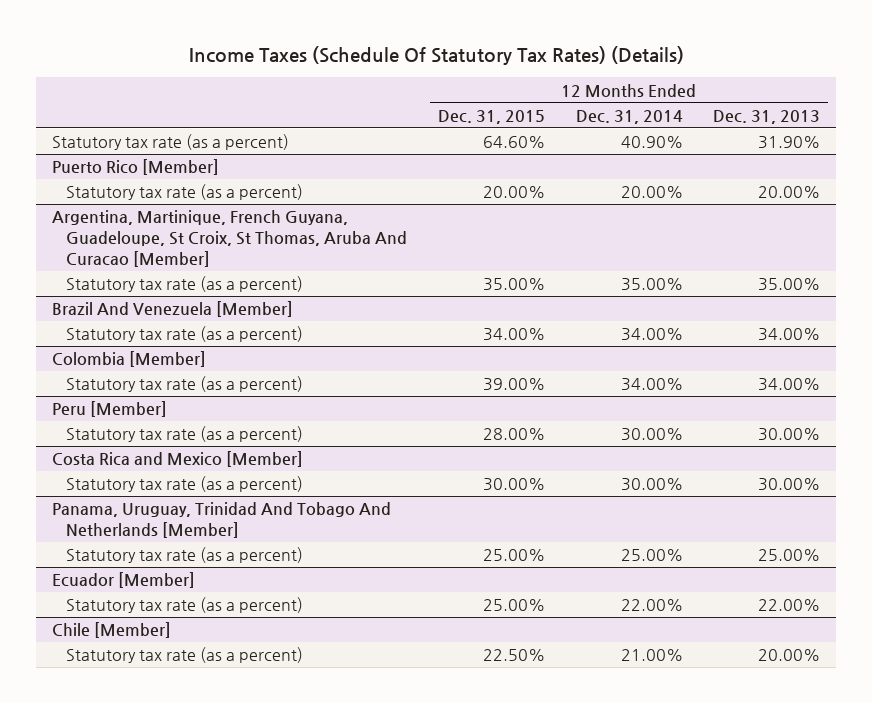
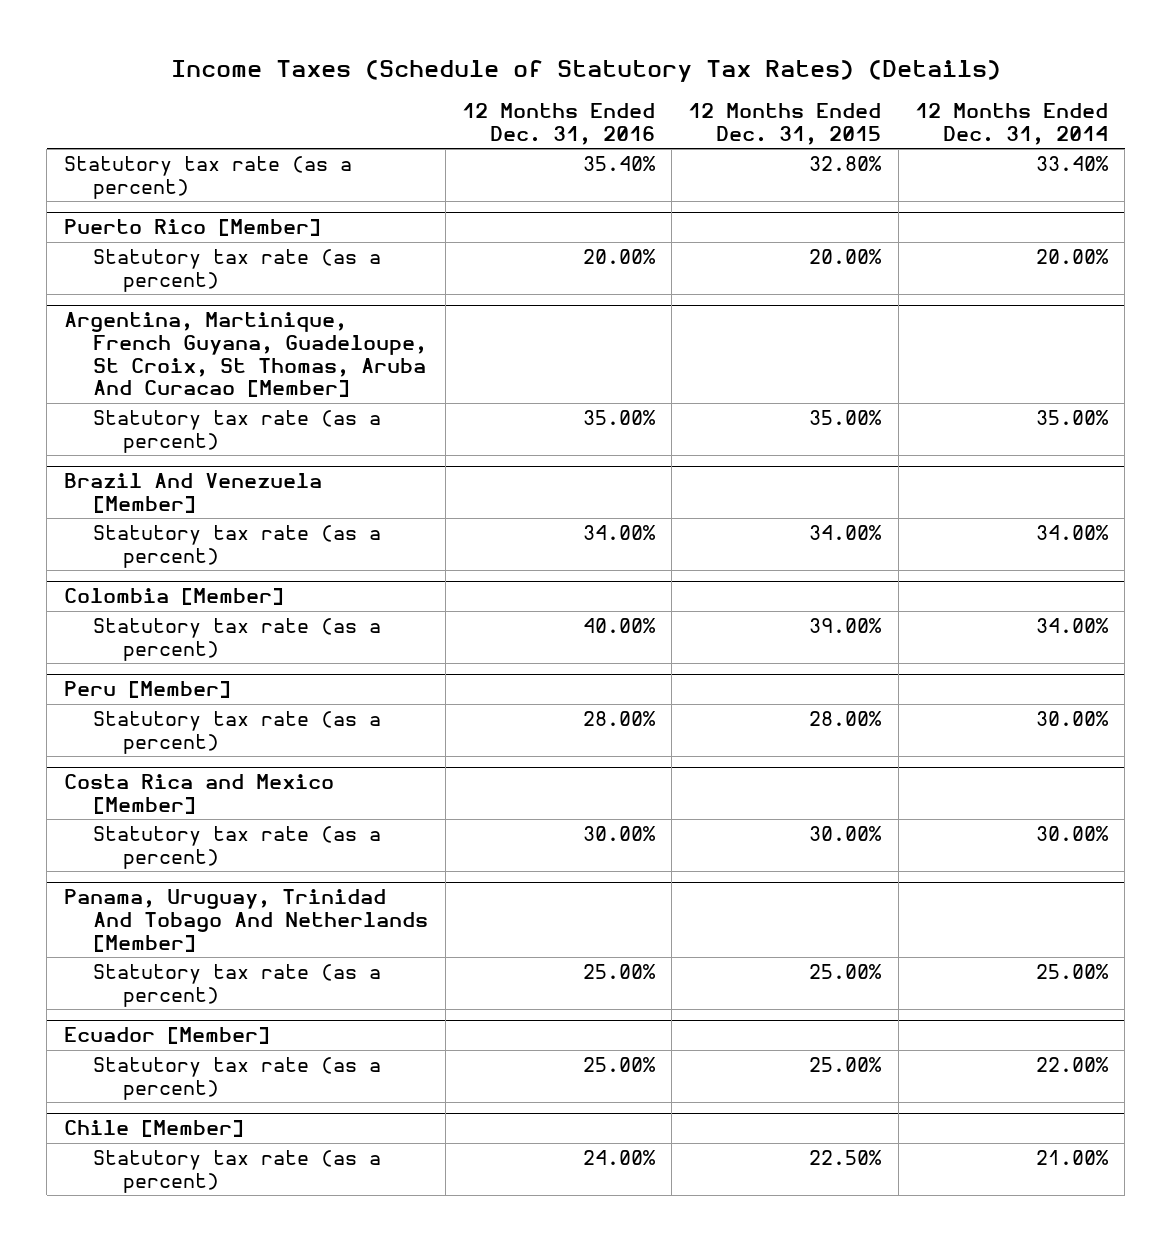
- Income Taxes (Schedule Of Statutory Tax Rates) (Details)
+ Income Taxes (Schedule of Statutory Tax Rates) (Details)
- | 12 Months Ended Dec. 31, 2015 | 12 Months Ended Dec. 31, 2014 | 12 Months Ended Dec. 31, 2013
+ | 12 Months Ended Dec. 31, 2016 | 12 Months Ended Dec. 31, 2015 | 12 Months Ended Dec. 31, 2014
- Statutory tax rate (as a percent) | 64.60% | 40.90% | 31.90%
+ Statutory tax rate (as a percent) | 35.40% | 32.80% | 33.40%

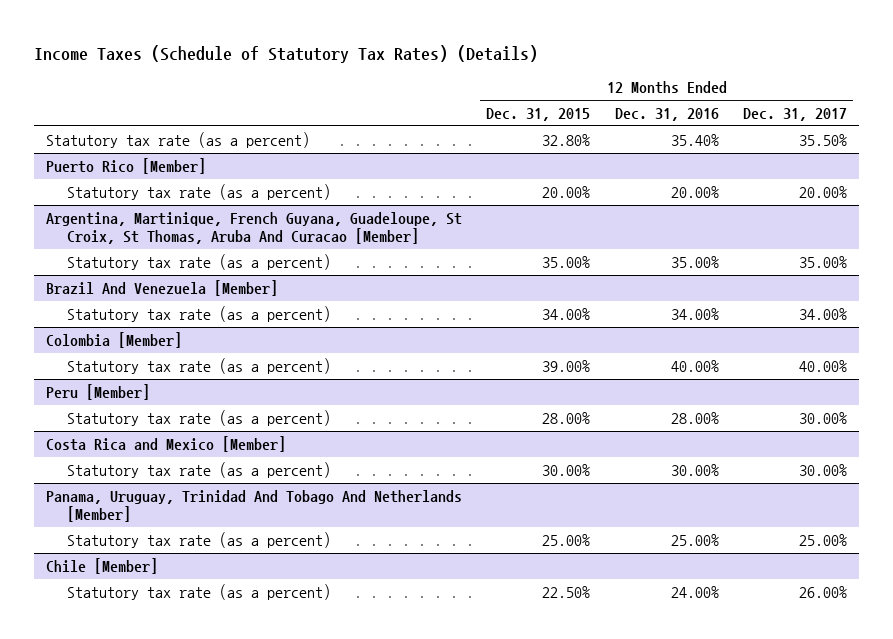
- | 12 Months Ended Dec. 31, 2016 | 12 Months Ended Dec. 31, 2015 | 12 Months Ended Dec. 31, 2014
+ | 12 Months Ended Dec. 31, 2015 | 12 Months Ended Dec. 31, 2016 | 12 Months Ended Dec. 31, 2017
- Ecuador [Member]
- Statutory tax rate (as a percent) | 25.00% | 25.00% | 22.00%

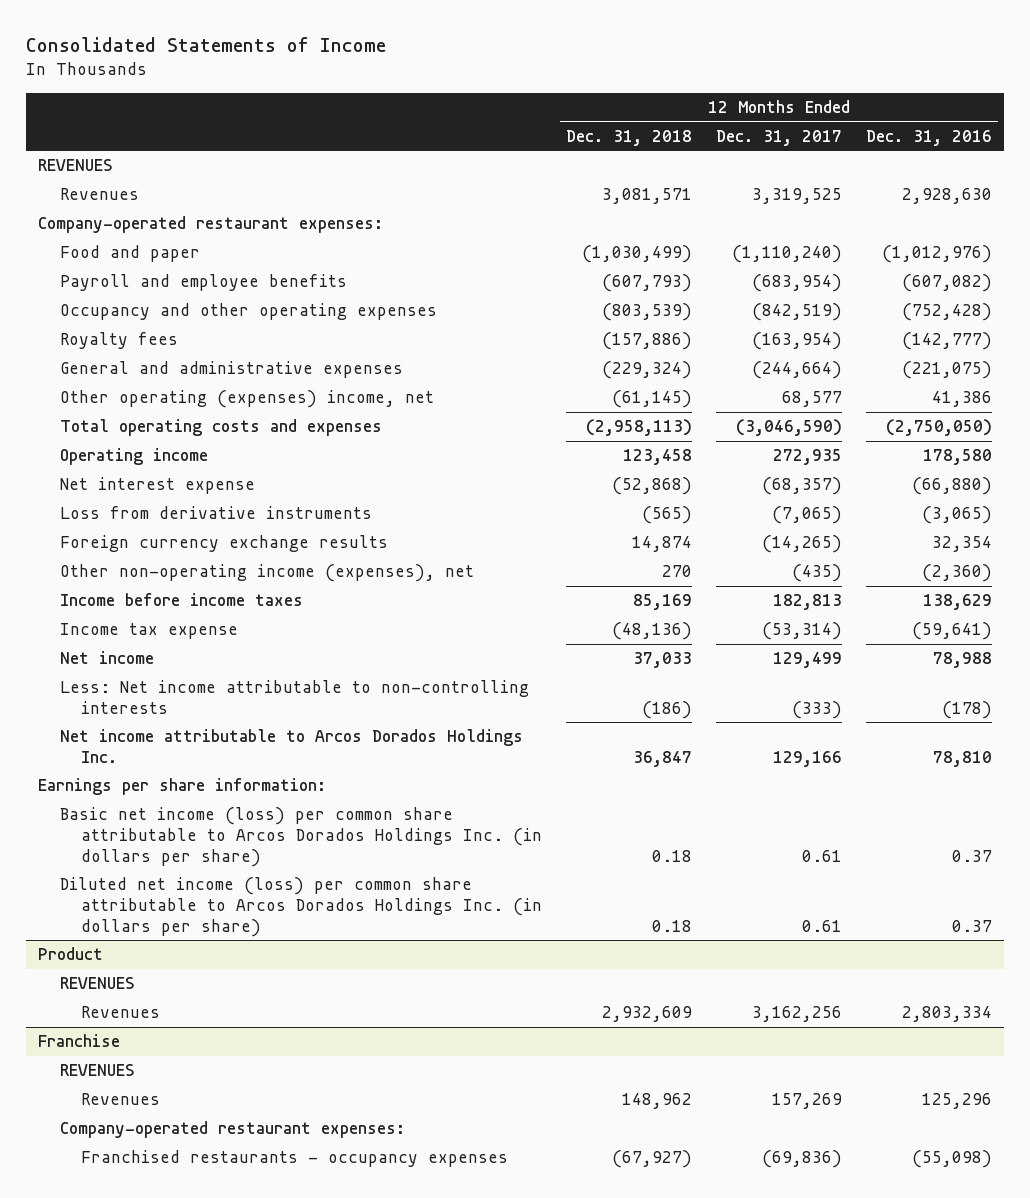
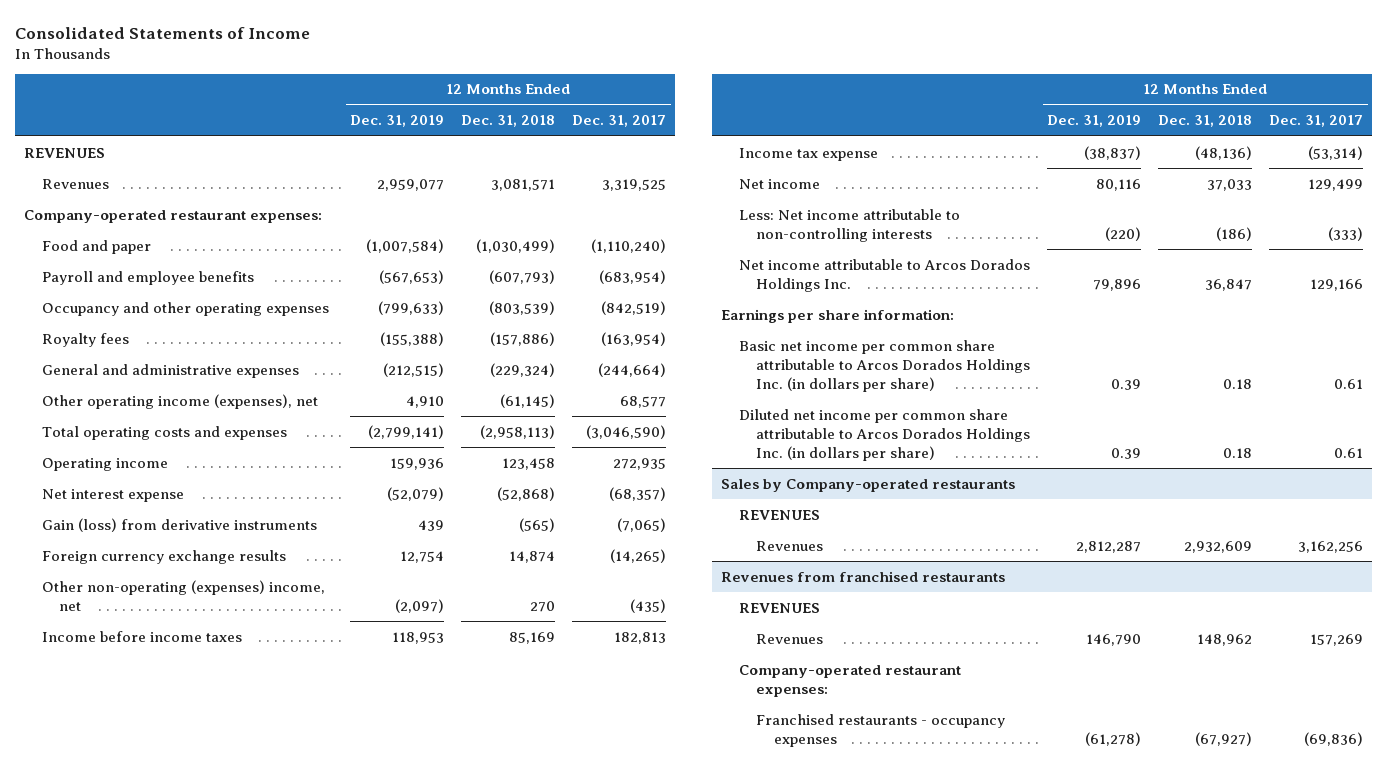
- | 12 Months Ended Dec. 31, 2018 | 12 Months Ended Dec. 31, 2017 | 12 Months Ended Dec. 31, 2016
+ | 12 Months Ended Dec. 31, 2019 | 12 Months Ended Dec. 31, 2018 | 12 Months Ended Dec. 31, 2017
- Other operating (expenses) income, net | (61,145) | 68,577 | 41,386
+ Other operating income (expenses), net | 4,910 | (61,145) | 68,577
- Loss from derivative instruments | (565) | (7,065) | (3,065)
+ Gain (loss) from derivative instruments | 439 | (565) | (7,065)
- Other non-operating income (expenses), net | 270 | (435) | (2,360)
+ Other non-operating (expenses) income, net | (2,097) | 270 | (435)
- Basic net income (loss) per common share attributable to Arcos Dorados Holdings Inc. (in dollars per share) | 0.18 | 0.61 | 0.37
- Diluted net income (loss) per common share attributable to Arcos Dorados Holdings Inc. (in dollars per share) | 0.18 | 0.61 | 0.37
- Product
+ Basic net income per common share attributable to Arcos Dorados Holdings Inc. (in dollars per share) | 0.39 | 0.18 | 0.61
+ Diluted net income per common share attributable to Arcos Dorados Holdings Inc. (in dollars per share) | 0.39 | 0.18 | 0.61
+ Sales by Company-operated restaurants
- Franchise
+ Revenues from franchised restaurants

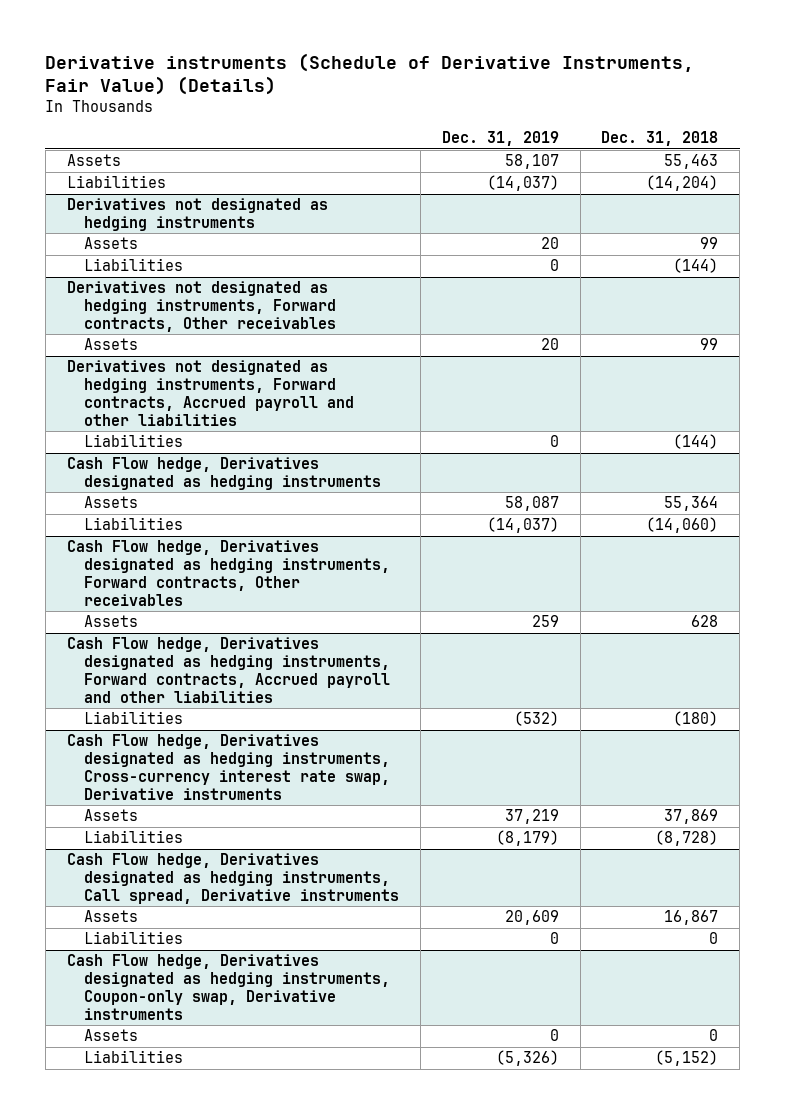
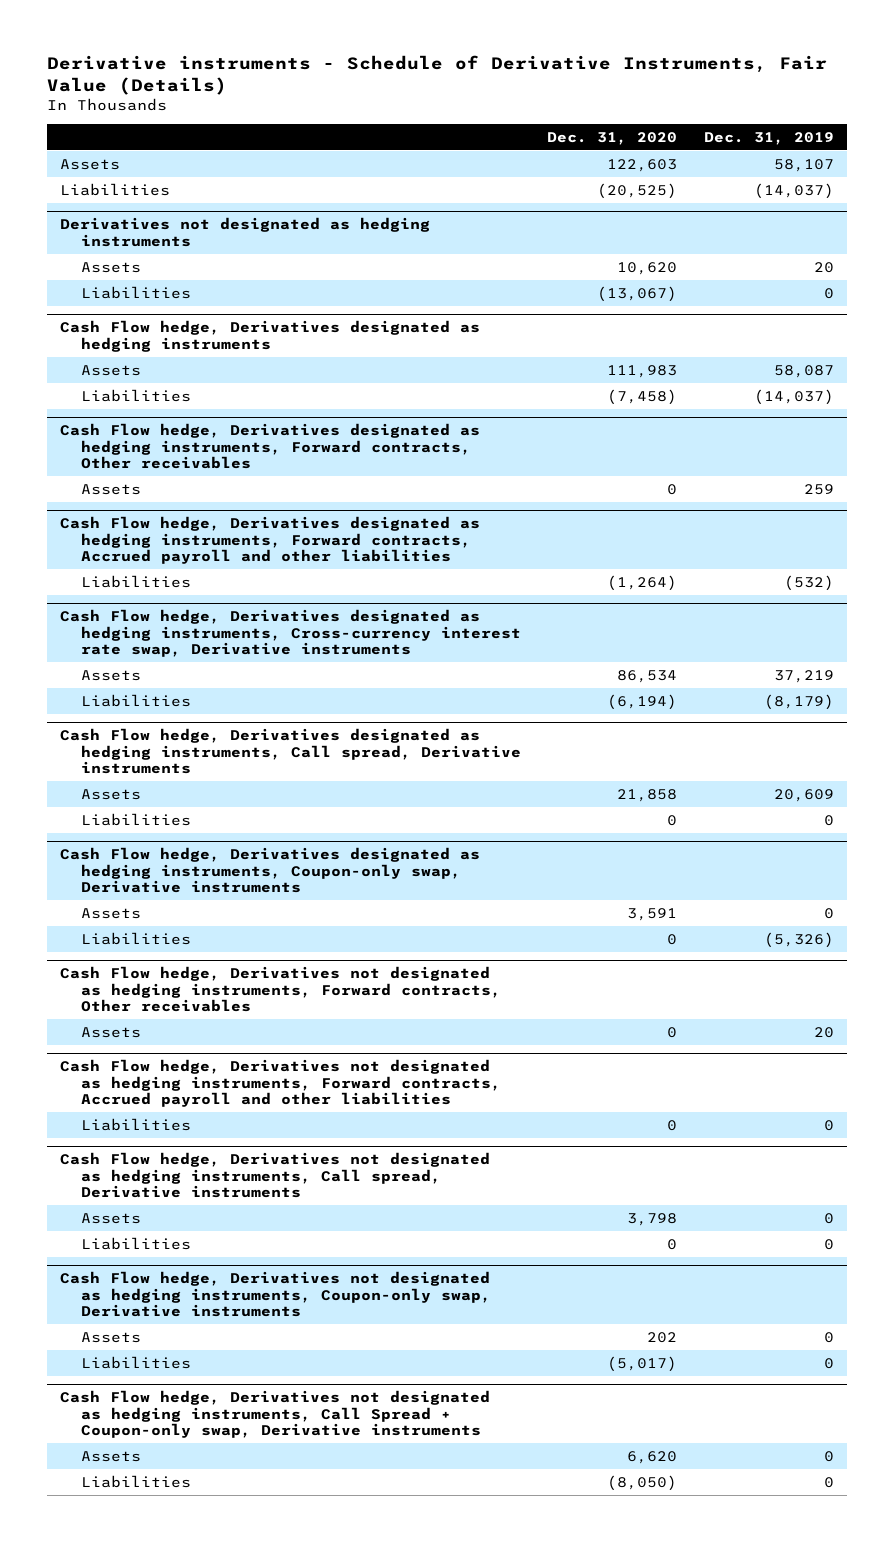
- Derivative instruments (Schedule of Derivative Instruments, Fair Value) (Details)
+ Derivative instruments - Schedule of Derivative Instruments, Fair Value (Details)
- | Dec. 31, 2019 | Dec. 31, 2018
+ | Dec. 31, 2020 | Dec. 31, 2019
- Derivatives not designated as hedging instruments, Forward contracts, Other receivables
- Assets | 20 | 99
- Derivatives not designated as hedging instruments, Forward contracts, Accrued payroll and other liabilities
- Liabilities | 0 | (144)
+ Cash Flow hedge, Derivatives not designated as hedging instruments, Forward contracts, Other receivables
+ Assets | 0 | 20
+ Cash Flow hedge, Derivatives not designated as hedging instruments, Forward contracts, Accrued payroll and other liabilities
+ Liabilities | 0 | 0
+ Cash Flow hedge, Derivatives not designated as hedging instruments, Call spread, Derivative instruments
+ Assets | 3,798 | 0
+ Liabilities | 0 | 0
+ Cash Flow hedge, Derivatives not designated as hedging instruments, Coupon-only swap, Derivative instruments
+ Assets | 202 | 0
+ Liabilities | (5,017) | 0
+ Cash Flow hedge, Derivatives not designated as hedging instruments, Call Spread + Coupon-only swap, Derivative instruments
+ Assets | 6,620 | 0
+ Liabilities | (8,050) | 0

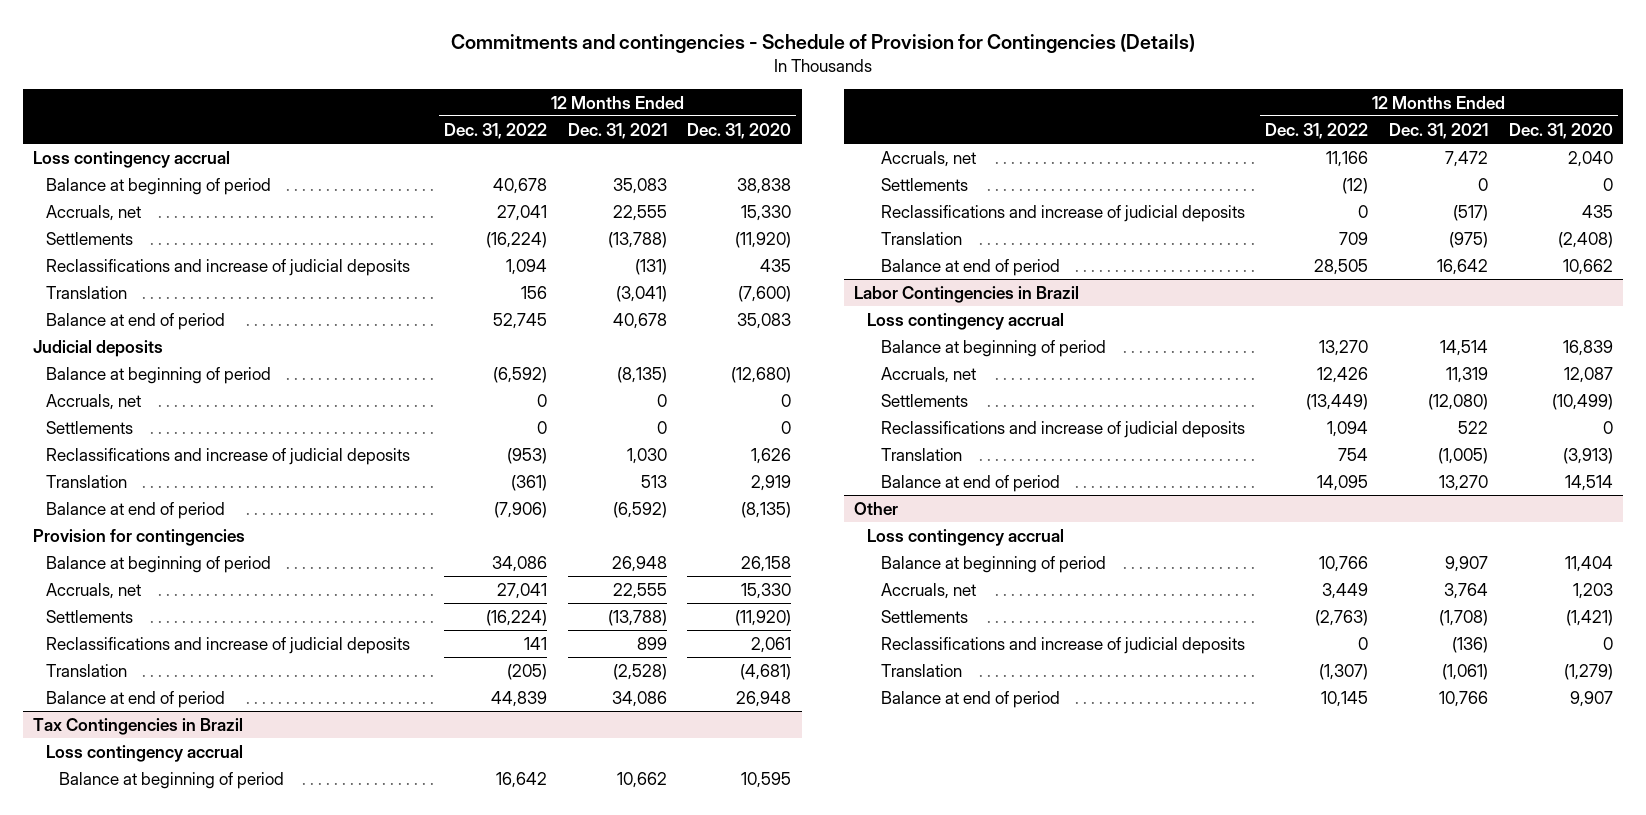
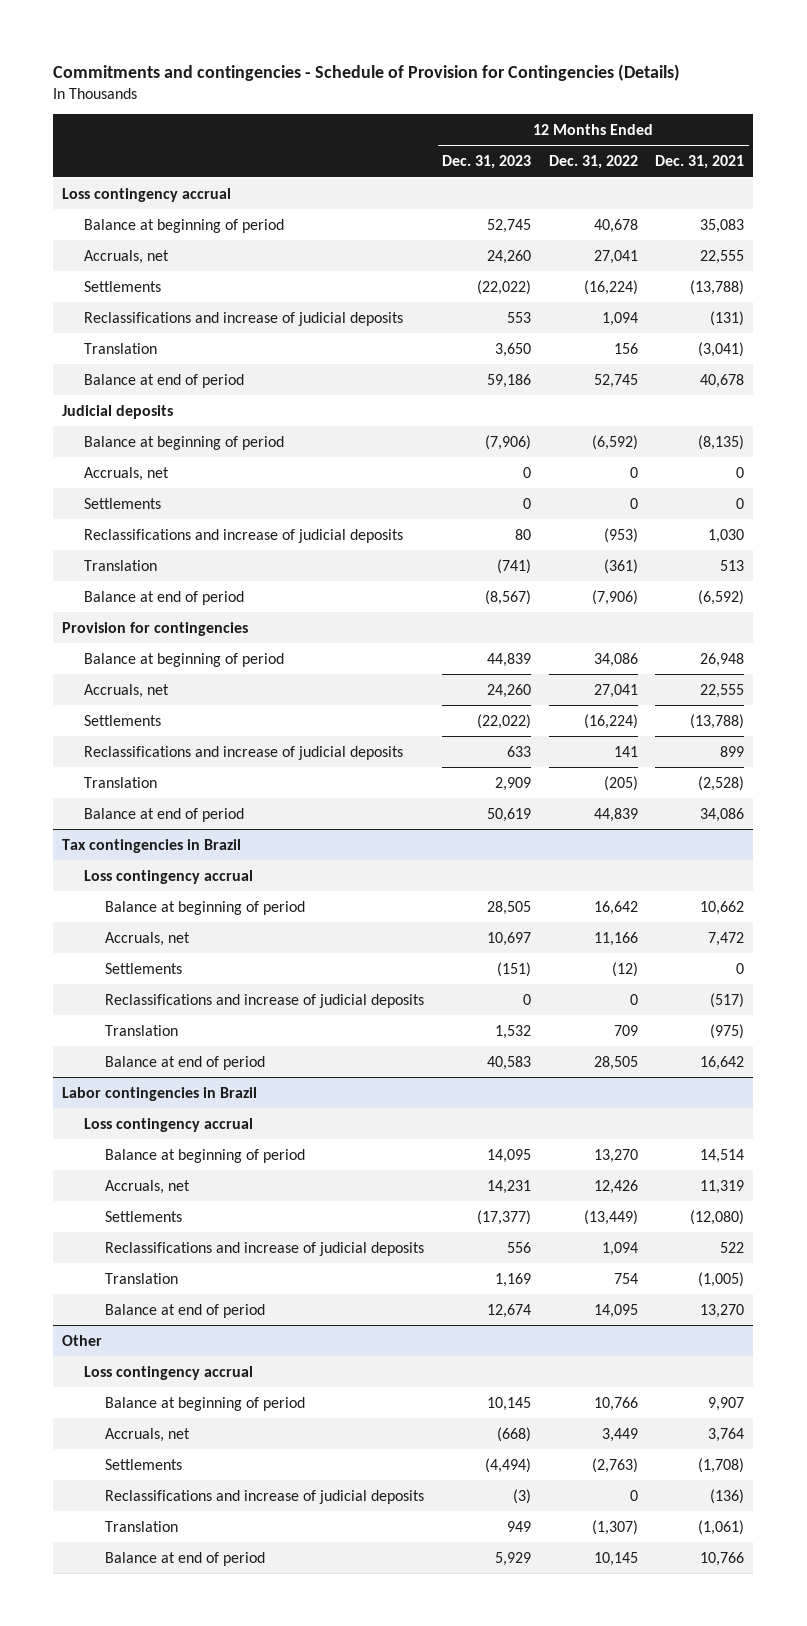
- | 12 Months Ended Dec. 31, 2022 | 12 Months Ended Dec. 31, 2021 | 12 Months Ended Dec. 31, 2020
+ | 12 Months Ended Dec. 31, 2023 | 12 Months Ended Dec. 31, 2022 | 12 Months Ended Dec. 31, 2021
- Tax Contingencies in Brazil
+ Tax contingencies in Brazil
- Labor Contingencies in Brazil
+ Labor contingencies in Brazil

